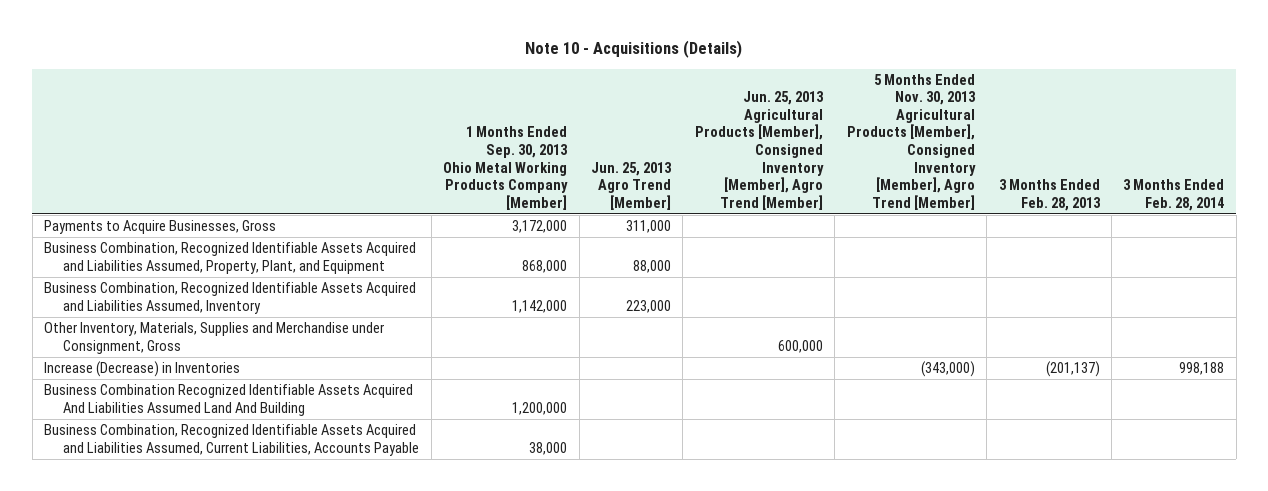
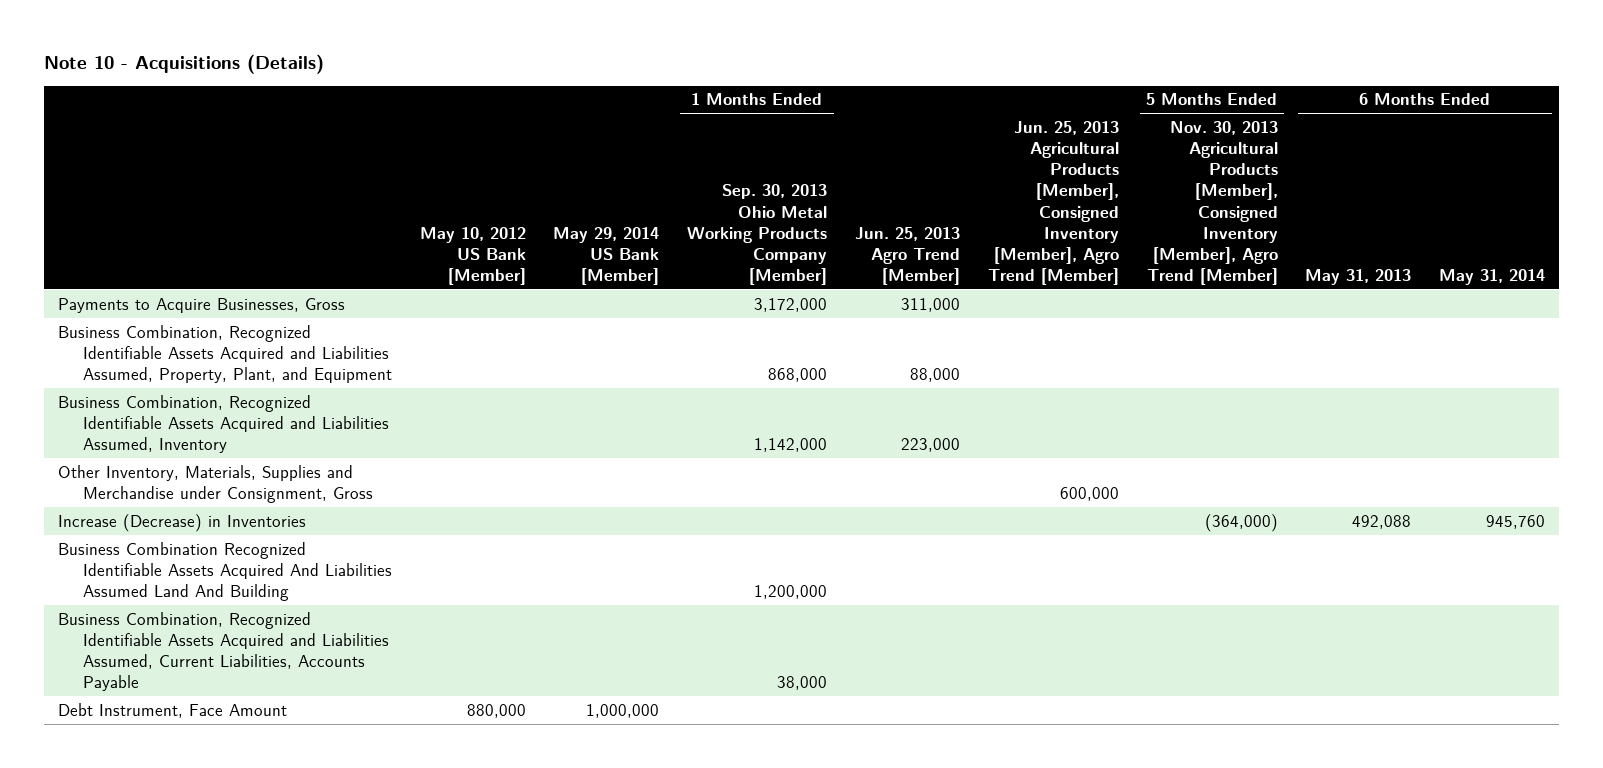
- | 1 Months Ended Sep. 30, 2013 Ohio Metal Working Products Company [Member] | Jun. 25, 2013 Agro Trend [Member] | Jun. 25, 2013 Agricultural Products [Member], Consigned Inventory [Member], Agro Trend [Member] | 5 Months Ended Nov. 30, 2013 Agricultural Products [Member], Consigned Inventory [Member], Agro Trend [Member] | 3 Months Ended Feb. 28, 2013 | 3 Months Ended Feb. 28, 2014
+ | May 10, 2012 US Bank [Member] | May 29, 2014 US Bank [Member] | 1 Months Ended Sep. 30, 2013 Ohio Metal Working Products Company [Member] | Jun. 25, 2013 Agro Trend [Member] | Jun. 25, 2013 Agricultural Products [Member], Consigned Inventory [Member], Agro Trend [Member] | 5 Months Ended Nov. 30, 2013 Agricultural Products [Member], Consigned Inventory [Member], Agro Trend [Member] | 6 Months Ended May 31, 2013 | 6 Months Ended May 31, 2014
- Increase (Decrease) in Inventories | | | | (343,000) | (201,137) | 998,188
+ Increase (Decrease) in Inventories | | | | | | (364,000) | 492,088 | 945,760
+ Debt Instrument, Face Amount | 880,000 | 1,000,000 | | | | | |

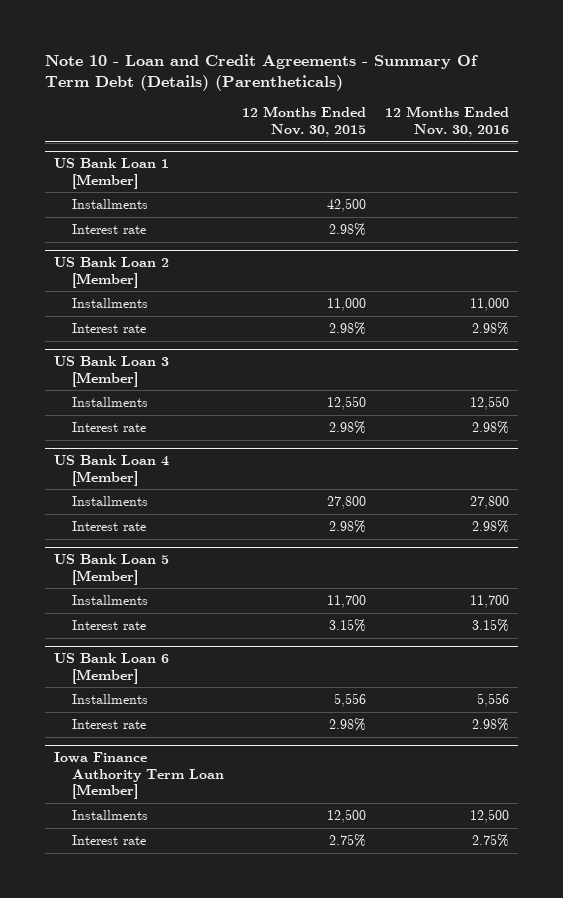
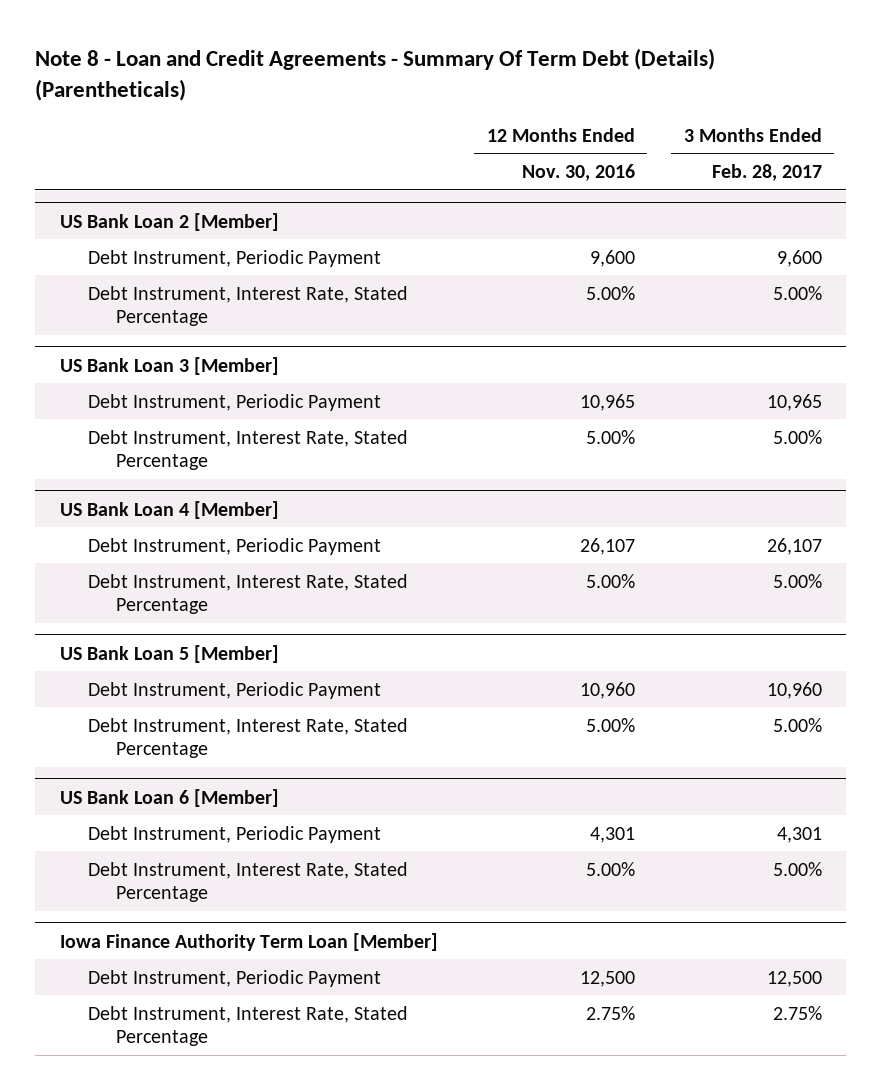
- Note 10 - Loan and Credit Agreements - Summary Of Term Debt (Details) (Parentheticals)
+ Note 8 - Loan and Credit Agreements - Summary Of Term Debt (Details) (Parentheticals)
- | 12 Months Ended Nov. 30, 2015 | 12 Months Ended Nov. 30, 2016
+ | 12 Months Ended Nov. 30, 2016 | 3 Months Ended Feb. 28, 2017
- US Bank Loan 1 [Member]
- Installments | 42,500 |
- Interest rate | 2.98% |
@ US Bank Loan 2 [Member]
- Installments | 11,000 | 11,000
- Interest rate | 2.98% | 2.98%
+ Debt Instrument, Periodic Payment | 9,600 | 9,600
+ Debt Instrument, Interest Rate, Stated Percentage | 5.00% | 5.00%
@ US Bank Loan 3 [Member]
- Installments | 12,550 | 12,550
- Interest rate | 2.98% | 2.98%
+ Debt Instrument, Periodic Payment | 10,965 | 10,965
+ Debt Instrument, Interest Rate, Stated Percentage | 5.00% | 5.00%
@ US Bank Loan 4 [Member]
- Installments | 27,800 | 27,800
- Interest rate | 2.98% | 2.98%
+ Debt Instrument, Periodic Payment | 26,107 | 26,107
+ Debt Instrument, Interest Rate, Stated Percentage | 5.00% | 5.00%
@ US Bank Loan 5 [Member]
- Installments | 11,700 | 11,700
- Interest rate | 3.15% | 3.15%
+ Debt Instrument, Periodic Payment | 10,960 | 10,960
+ Debt Instrument, Interest Rate, Stated Percentage | 5.00% | 5.00%
@ US Bank Loan 6 [Member]
- Installments | 5,556 | 5,556
- Interest rate | 2.98% | 2.98%
+ Debt Instrument, Periodic Payment | 4,301 | 4,301
+ Debt Instrument, Interest Rate, Stated Percentage | 5.00% | 5.00%
@ Iowa Finance Authority Term Loan [Member]
- Installments | 12,500 | 12,500
- Interest rate | 2.75% | 2.75%
+ Debt Instrument, Periodic Payment | 12,500 | 12,500
+ Debt Instrument, Interest Rate, Stated Percentage | 2.75% | 2.75%

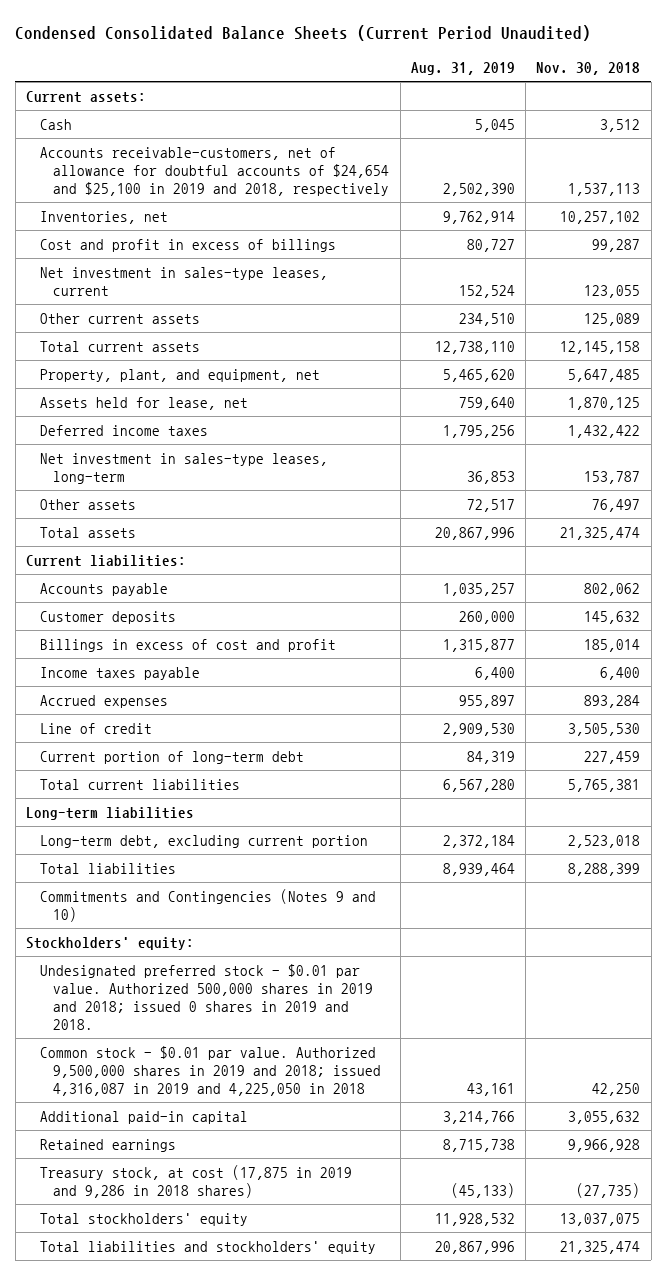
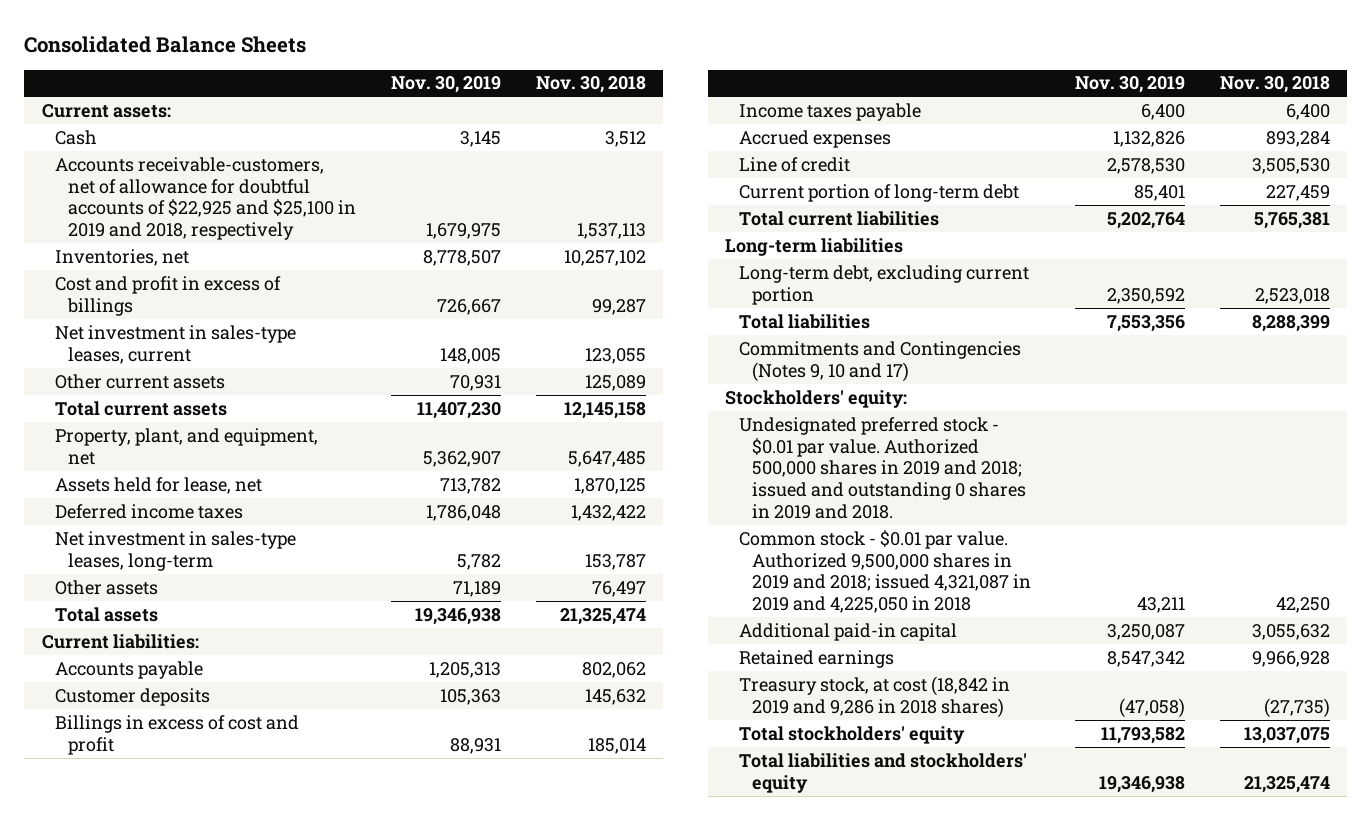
- Condensed Consolidated Balance Sheets (Current Period Unaudited)
+ Consolidated Balance Sheets
- | Aug. 31, 2019 | Nov. 30, 2018
+ | Nov. 30, 2019 | Nov. 30, 2018
- Accounts receivable-customers, net of allowance for doubtful accounts of $24,654 and $25,100 in 2019 and 2018, respectively | 2,502,390 | 1,537,113
+ Accounts receivable-customers, net of allowance for doubtful accounts of $22,925 and $25,100 in 2019 and 2018, respectively | 1,679,975 | 1,537,113
- Commitments and Contingencies (Notes 9 and 10)
+ Commitments and Contingencies (Notes 9, 10 and 17)
- Undesignated preferred stock - $0.01 par value. Authorized 500,000 shares in 2019 and 2018; issued 0 shares in 2019 and 2018.
- Common stock - $0.01 par value. Authorized 9,500,000 shares in 2019 and 2018; issued 4,316,087 in 2019 and 4,225,050 in 2018 | 43,161 | 42,250
+ Undesignated preferred stock - $0.01 par value. Authorized 500,000 shares in 2019 and 2018; issued and outstanding 0 shares in 2019 and 2018.
+ Common stock - $0.01 par value. Authorized 9,500,000 shares in 2019 and 2018; issued 4,321,087 in 2019 and 4,225,050 in 2018 | 43,211 | 42,250
- Treasury stock, at cost (17,875 in 2019 and 9,286 in 2018 shares) | (45,133) | (27,735)
+ Treasury stock, at cost (18,842 in 2019 and 9,286 in 2018 shares) | (47,058) | (27,735)

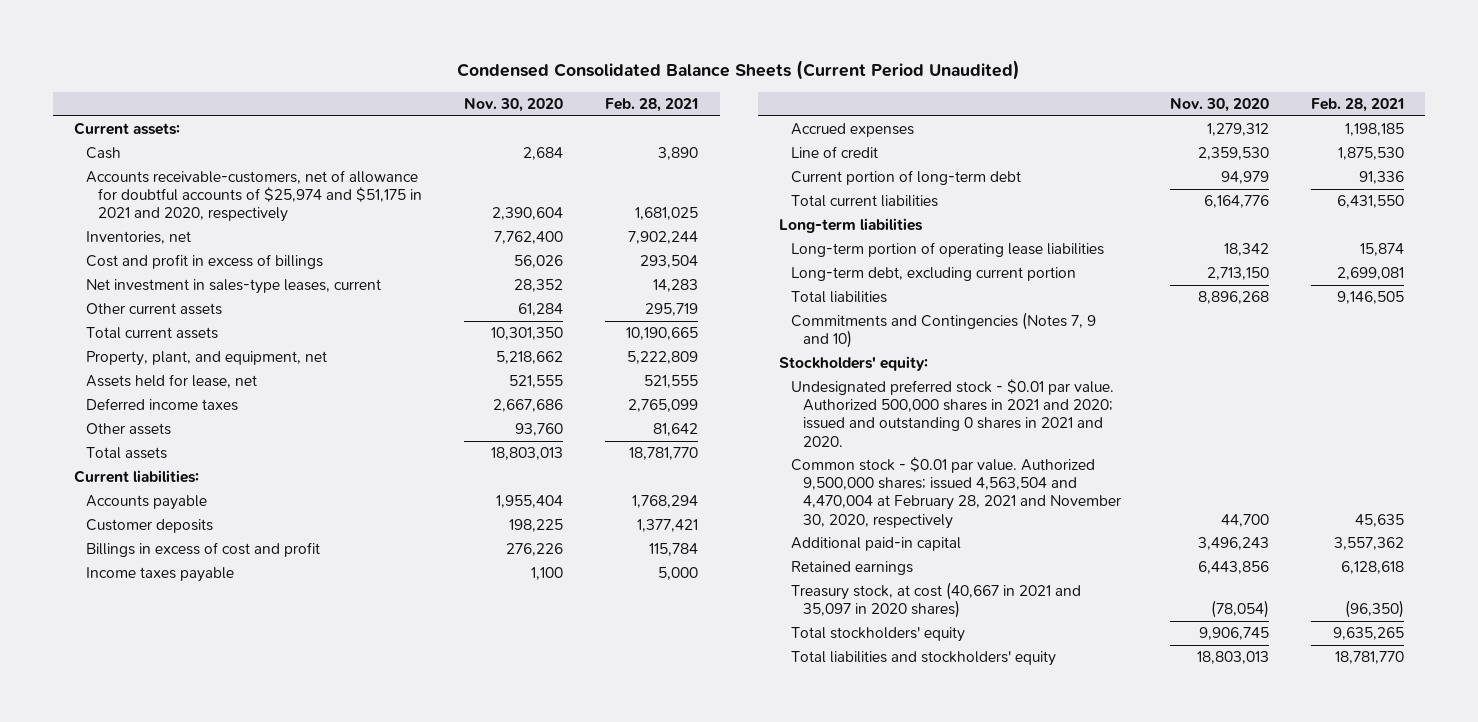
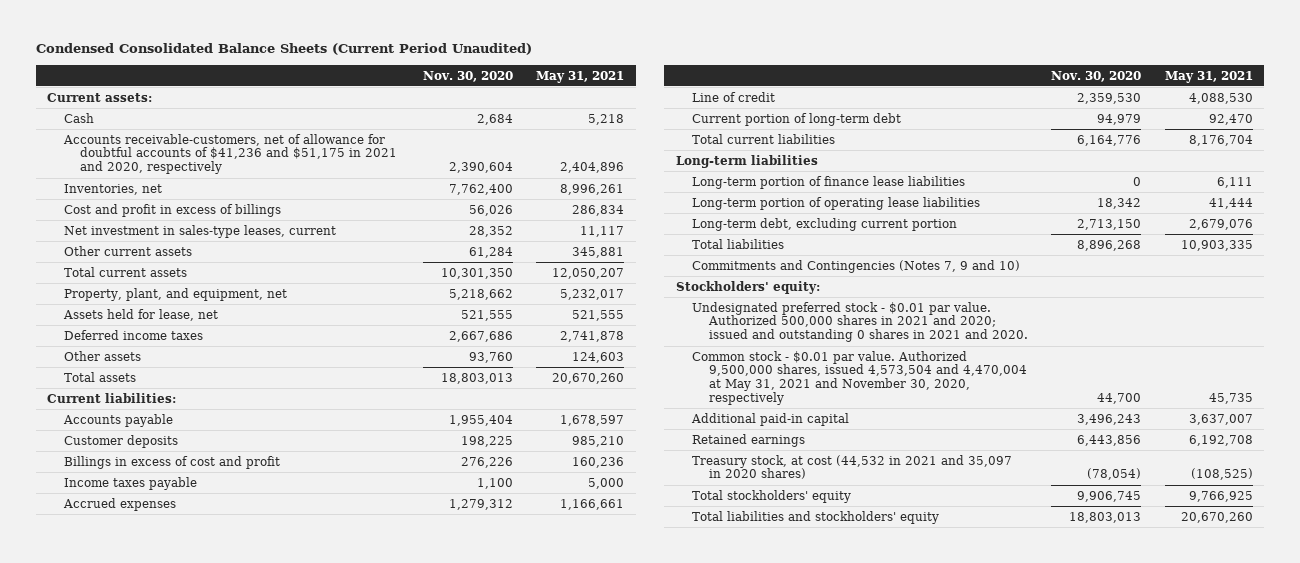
- | Nov. 30, 2020 | Feb. 28, 2021
+ | Nov. 30, 2020 | May 31, 2021
- Accounts receivable-customers, net of allowance for doubtful accounts of $25,974 and $51,175 in 2021 and 2020, respectively | 2,390,604 | 1,681,025
+ Accounts receivable-customers, net of allowance for doubtful accounts of $41,236 and $51,175 in 2021 and 2020, respectively | 2,390,604 | 2,404,896
+ Long-term portion of finance lease liabilities | 0 | 6,111
- Common stock - $0.01 par value. Authorized 9,500,000 shares; issued 4,563,504 and 4,470,004 at February 28, 2021 and November 30, 2020, respectively | 44,700 | 45,635
+ Common stock - $0.01 par value. Authorized 9,500,000 shares, issued 4,573,504 and 4,470,004 at May 31, 2021 and November 30, 2020, respectively | 44,700 | 45,735
- Treasury stock, at cost (40,667 in 2021 and 35,097 in 2020 shares) | (78,054) | (96,350)
+ Treasury stock, at cost (44,532 in 2021 and 35,097 in 2020 shares) | (78,054) | (108,525)

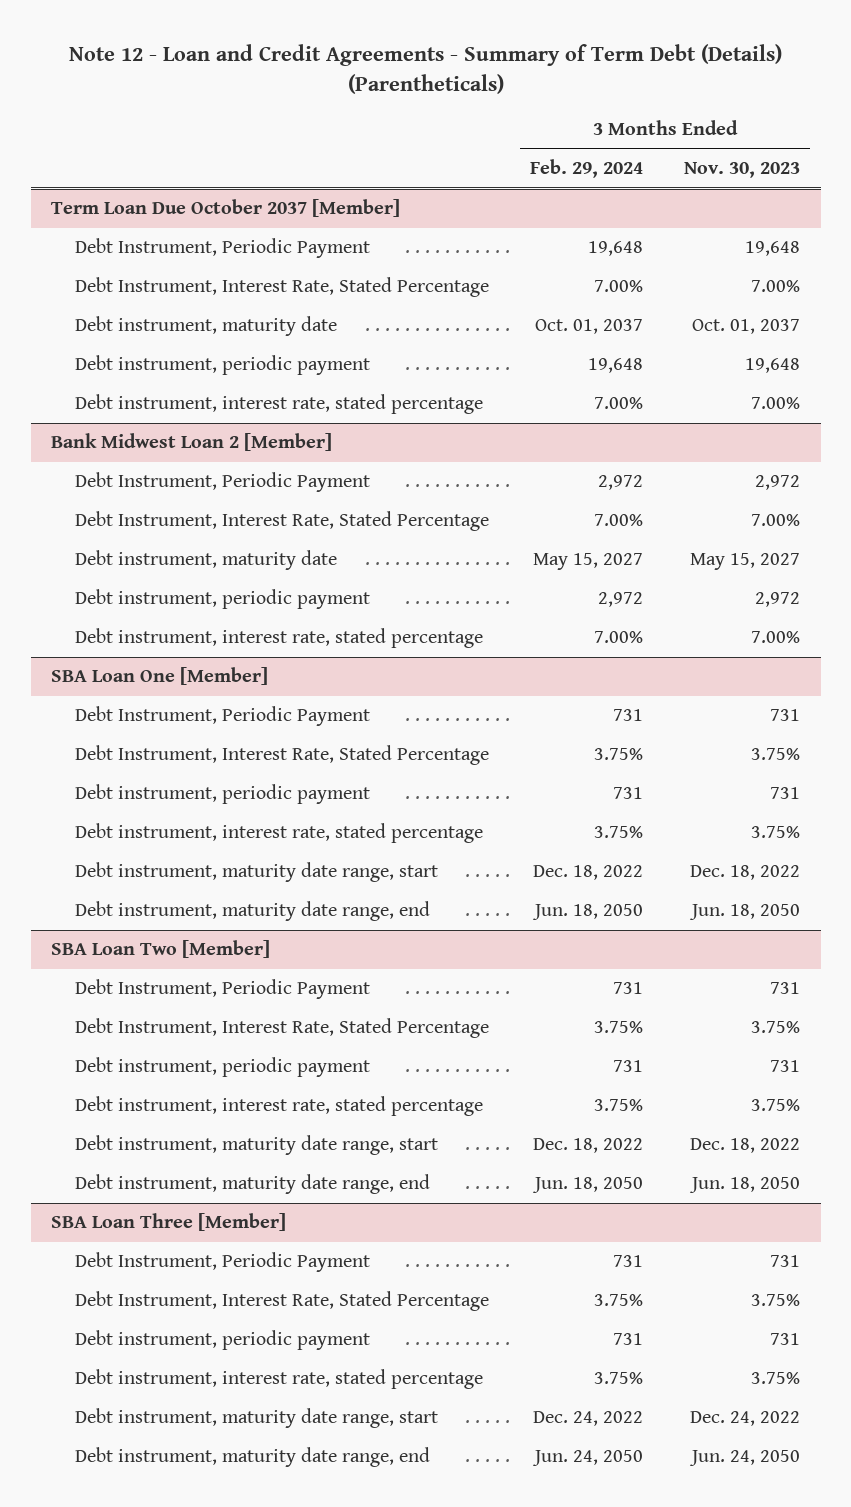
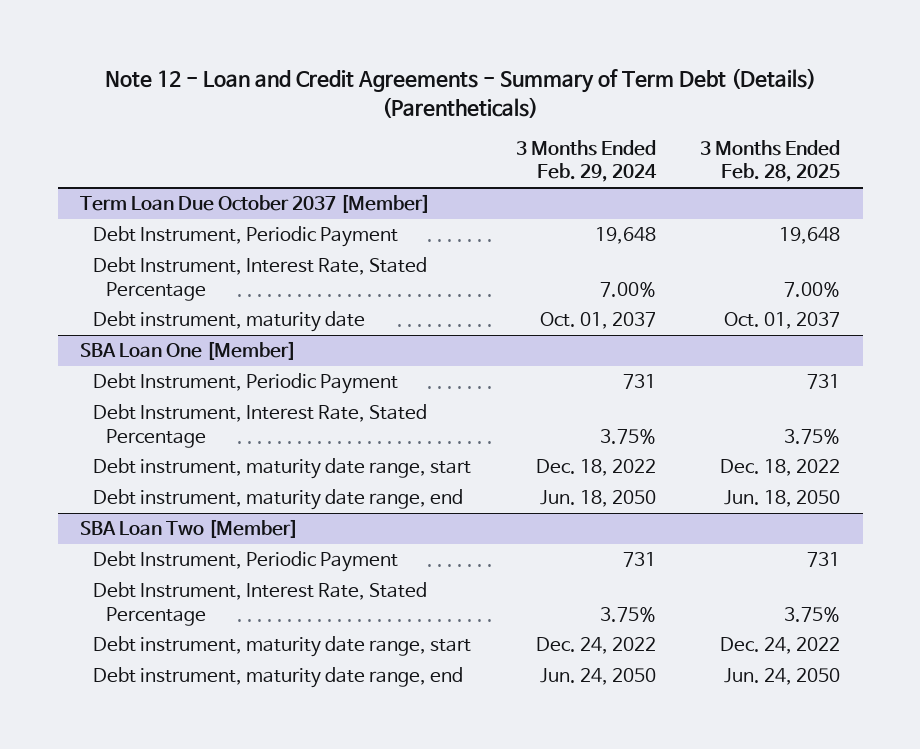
- | 3 Months Ended Feb. 29, 2024 | 3 Months Ended Nov. 30, 2023
+ | 3 Months Ended Feb. 29, 2024 | 3 Months Ended Feb. 28, 2025
@ Term Loan Due October 2037 [Member]
- Debt instrument, periodic payment | 19,648 | 19,648
- Debt instrument, interest rate, stated percentage | 7.00% | 7.00%
- Bank Midwest Loan 2 [Member]
- Debt Instrument, Periodic Payment | 2,972 | 2,972
- Debt Instrument, Interest Rate, Stated Percentage | 7.00% | 7.00%
- Debt instrument, maturity date | May 15, 2027 | May 15, 2027
- Debt instrument, periodic payment | 2,972 | 2,972
- Debt instrument, interest rate, stated percentage | 7.00% | 7.00%
@ SBA Loan One [Member]
- Debt instrument, periodic payment | 731 | 731
- Debt instrument, interest rate, stated percentage | 3.75% | 3.75%
@ SBA Loan Two [Member]
- Debt instrument, periodic payment | 731 | 731
- Debt instrument, interest rate, stated percentage | 3.75% | 3.75%
- Debt instrument, maturity date range, start | Dec. 18, 2022 | Dec. 18, 2022
- Debt instrument, maturity date range, end | Jun. 18, 2050 | Jun. 18, 2050
- SBA Loan Three [Member]
- Debt Instrument, Periodic Payment | 731 | 731
- Debt Instrument, Interest Rate, Stated Percentage | 3.75% | 3.75%
- Debt instrument, periodic payment | 731 | 731
- Debt instrument, interest rate, stated percentage | 3.75% | 3.75%

